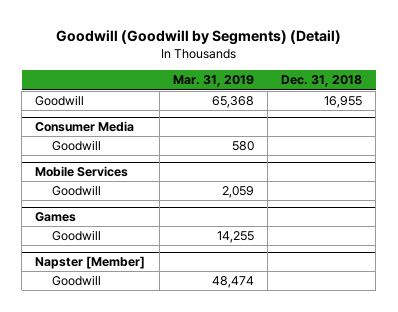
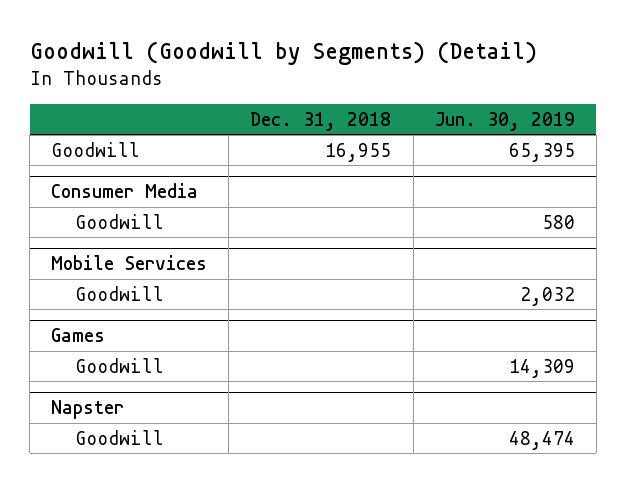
- | Mar. 31, 2019 | Dec. 31, 2018
+ | Dec. 31, 2018 | Jun. 30, 2019
- Napster [Member]
+ Napster

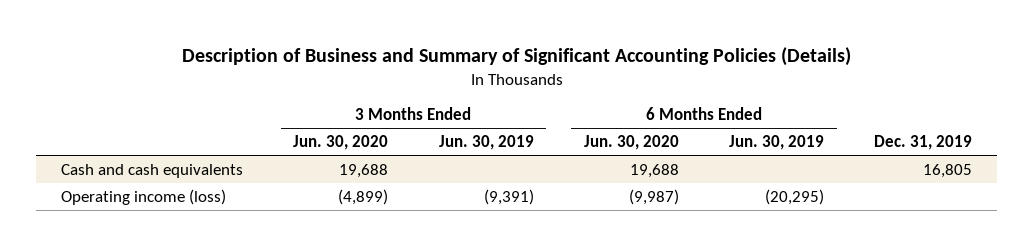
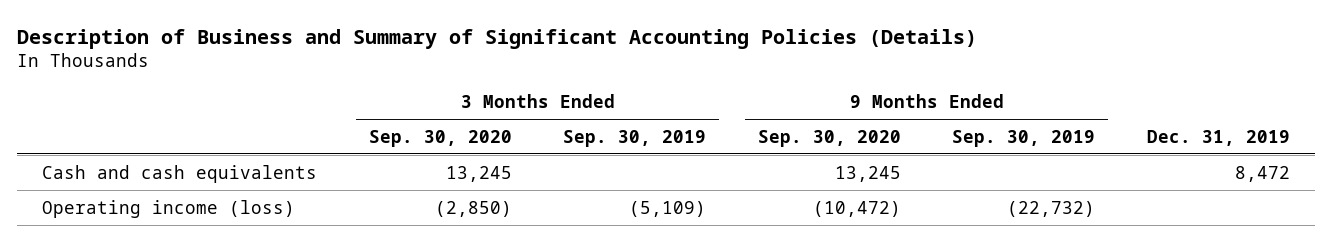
- | 3 Months Ended Jun. 30, 2020 | 3 Months Ended Jun. 30, 2019 | 6 Months Ended Jun. 30, 2020 | 6 Months Ended Jun. 30, 2019 | Dec. 31, 2019
+ | 3 Months Ended Sep. 30, 2020 | 3 Months Ended Sep. 30, 2019 | 9 Months Ended Sep. 30, 2020 | 9 Months Ended Sep. 30, 2019 | Dec. 31, 2019
- Cash and cash equivalents | 19,688 | | 19,688 | | 16,805
+ Cash and cash equivalents | 13,245 | | 13,245 | | 8,472

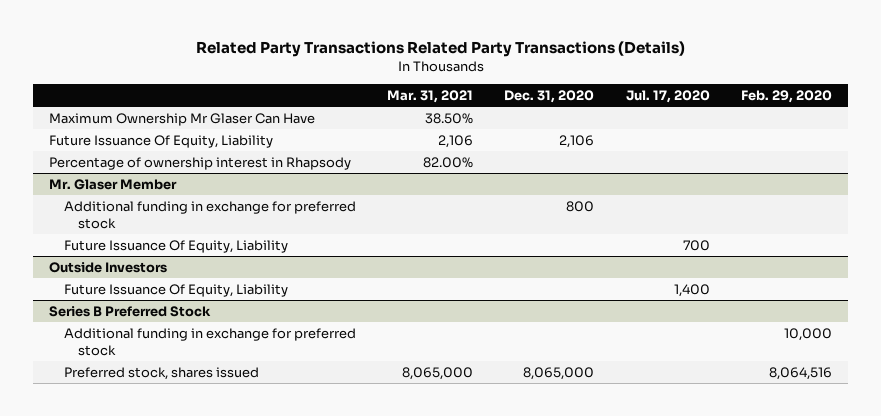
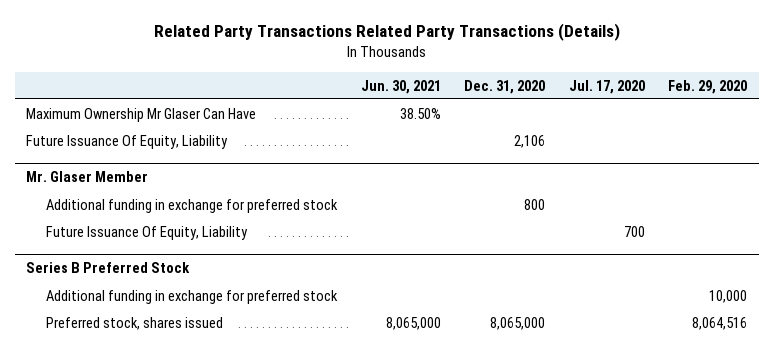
- | Mar. 31, 2021 | Dec. 31, 2020 | Jul. 17, 2020 | Feb. 29, 2020
+ | Jun. 30, 2021 | Dec. 31, 2020 | Jul. 17, 2020 | Feb. 29, 2020
- Percentage of ownership interest in Rhapsody | 82.00% | | |
- Outside Investors
- Future Issuance Of Equity, Liability | | | 1,400 |

